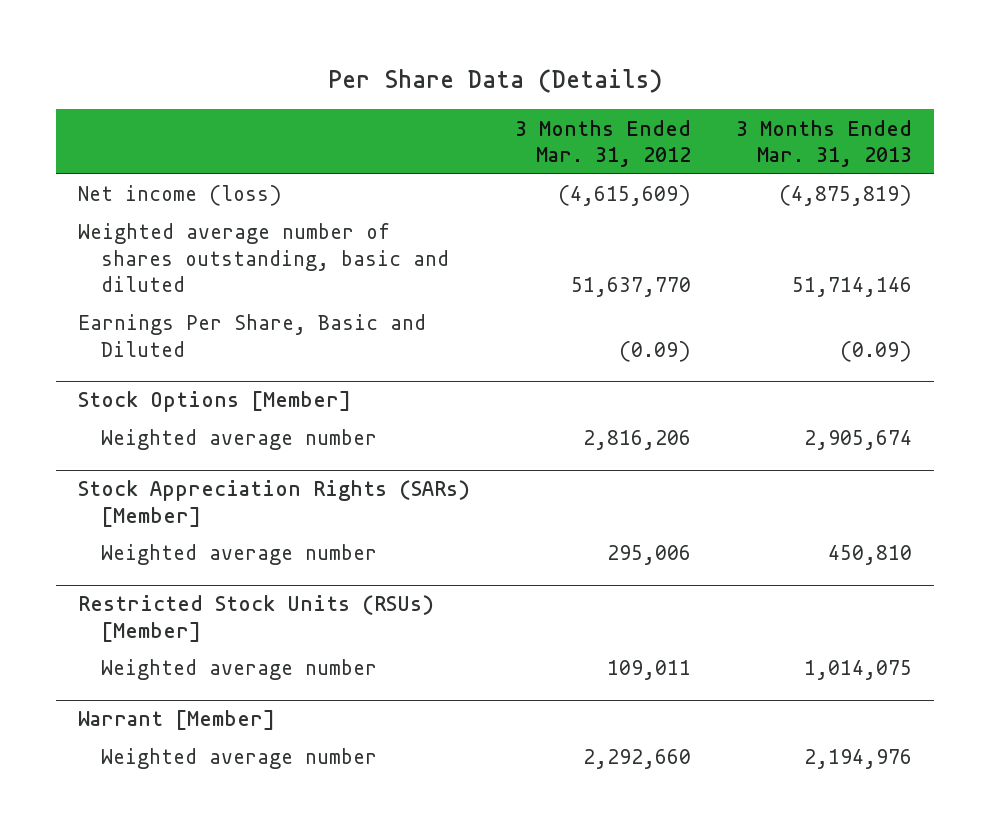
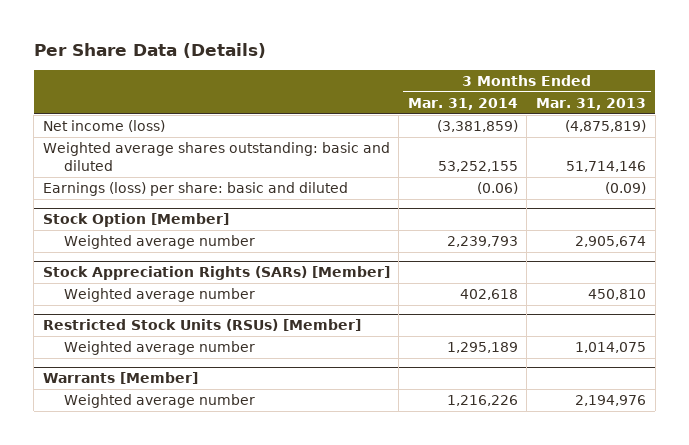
- | 3 Months Ended Mar. 31, 2012 | 3 Months Ended Mar. 31, 2013
+ | 3 Months Ended Mar. 31, 2014 | 3 Months Ended Mar. 31, 2013
- Weighted average number of shares outstanding, basic and diluted | 51,637,770 | 51,714,146
- Earnings Per Share, Basic and Diluted | (0.09) | (0.09)
- Stock Options [Member]
+ Weighted average shares outstanding: basic and diluted | 53,252,155 | 51,714,146
+ Earnings (loss) per share: basic and diluted | (0.06) | (0.09)
+ Stock Option [Member]
- Warrant [Member]
+ Warrants [Member]

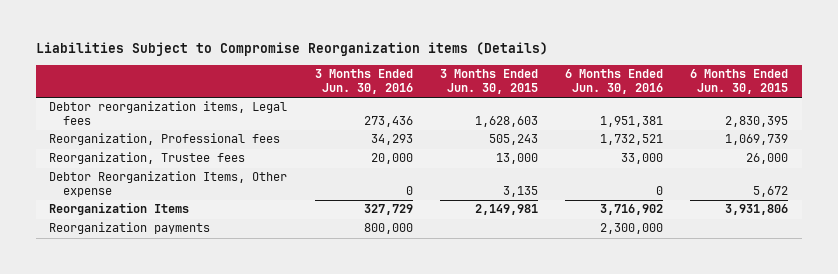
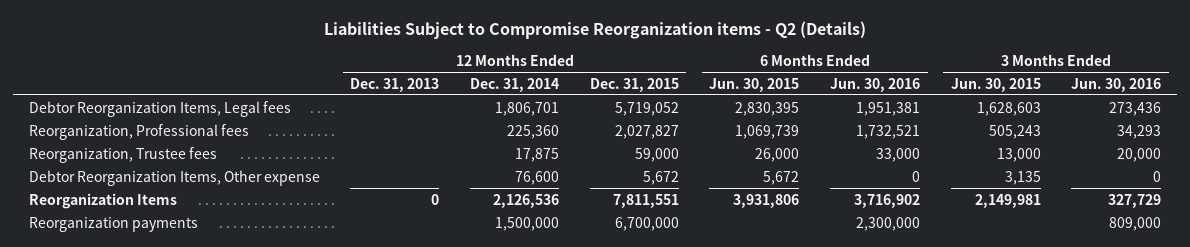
- Liabilities Subject to Compromise Reorganization items (Details)
+ Liabilities Subject to Compromise Reorganization items - Q2 (Details)
- | 3 Months Ended Jun. 30, 2016 | 3 Months Ended Jun. 30, 2015 | 6 Months Ended Jun. 30, 2016 | 6 Months Ended Jun. 30, 2015
+ | 12 Months Ended Dec. 31, 2013 | 12 Months Ended Dec. 31, 2014 | 12 Months Ended Dec. 31, 2015 | 6 Months Ended Jun. 30, 2015 | 6 Months Ended Jun. 30, 2016 | 3 Months Ended Jun. 30, 2015 | 3 Months Ended Jun. 30, 2016
- Debtor reorganization items, Legal fees | 273,436 | 1,628,603 | 1,951,381 | 2,830,395
+ Debtor Reorganization Items, Legal fees | | 1,806,701 | 5,719,052 | 2,830,395 | 1,951,381 | 1,628,603 | 273,436
- Reorganization payments | 800,000 | | 2,300,000 |
+ Reorganization payments | | 1,500,000 | 6,700,000 | | 2,300,000 | | 809,000

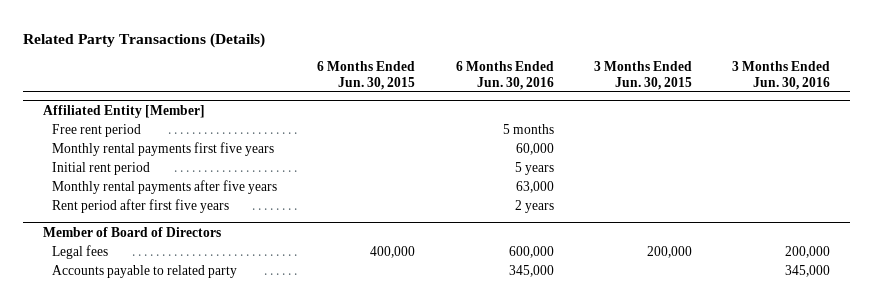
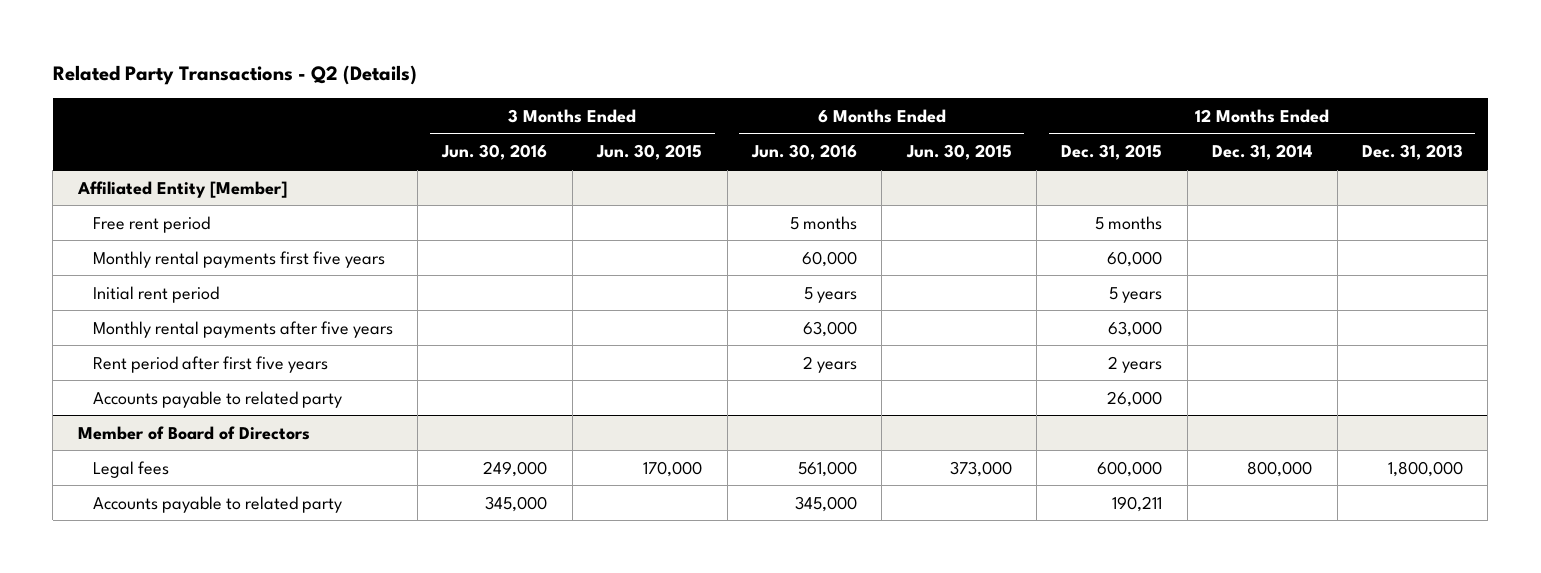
- Related Party Transactions (Details)
+ Related Party Transactions - Q2 (Details)
- | 6 Months Ended Jun. 30, 2015 | 6 Months Ended Jun. 30, 2016 | 3 Months Ended Jun. 30, 2015 | 3 Months Ended Jun. 30, 2016
+ | 3 Months Ended Jun. 30, 2016 | 3 Months Ended Jun. 30, 2015 | 6 Months Ended Jun. 30, 2016 | 6 Months Ended Jun. 30, 2015 | 12 Months Ended Dec. 31, 2015 | 12 Months Ended Dec. 31, 2014 | 12 Months Ended Dec. 31, 2013
@ Affiliated Entity [Member]
+ Accounts payable to related party | | | | | 26,000 | |
@ Member of Board of Directors
- Legal fees | 400,000 | 600,000 | 200,000 | 200,000
+ Legal fees | 249,000 | 170,000 | 561,000 | 373,000 | 600,000 | 800,000 | 1,800,000

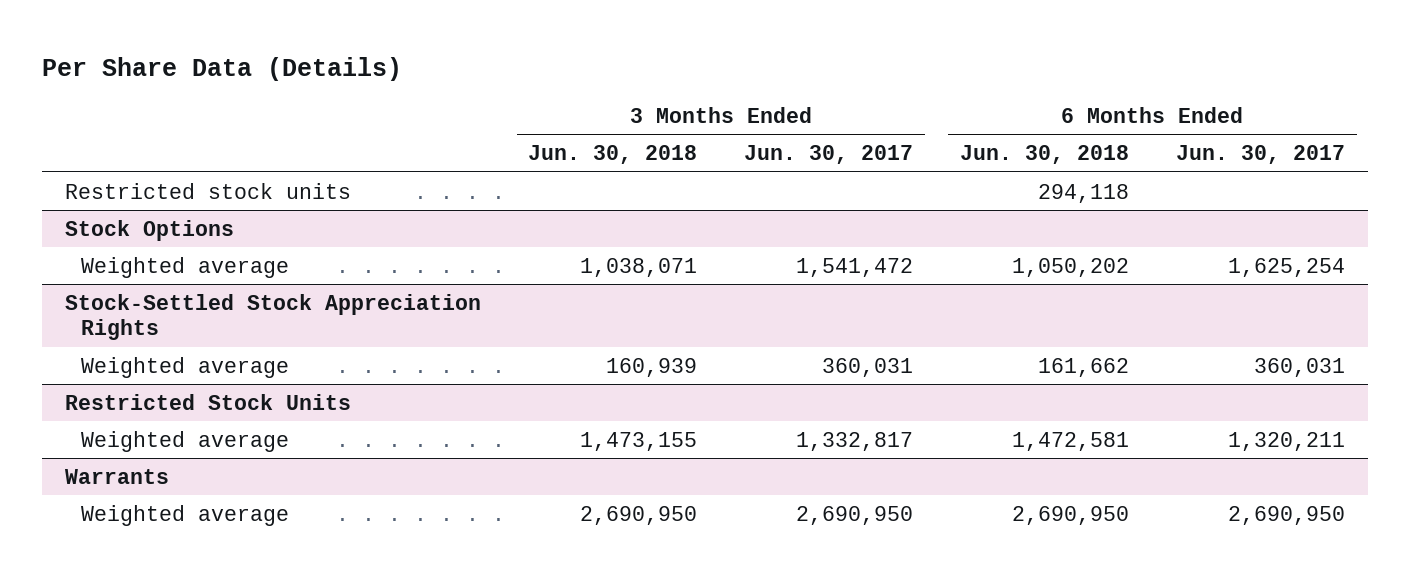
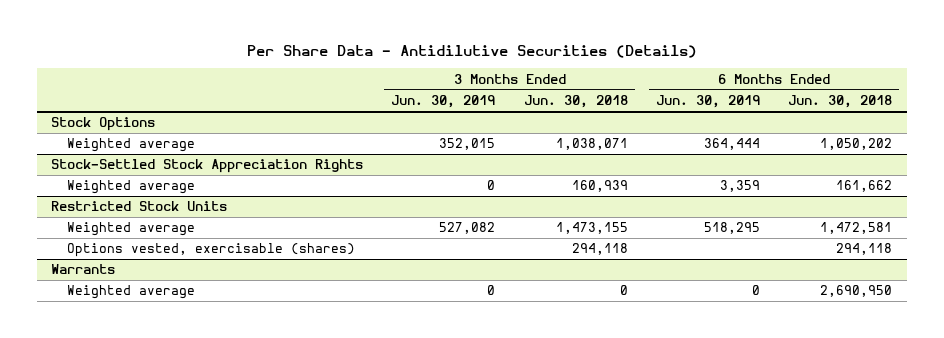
- Per Share Data (Details)
+ Per Share Data - Antidilutive Securities (Details)
- | 3 Months Ended Jun. 30, 2018 | 3 Months Ended Jun. 30, 2017 | 6 Months Ended Jun. 30, 2018 | 6 Months Ended Jun. 30, 2017
+ | 3 Months Ended Jun. 30, 2019 | 3 Months Ended Jun. 30, 2018 | 6 Months Ended Jun. 30, 2019 | 6 Months Ended Jun. 30, 2018
- Restricted stock units | | | 294,118 |
@ Restricted Stock Units
+ Options vested, exercisable (shares) | | 294,118 | | 294,118
@ Warrants
- Weighted average | 2,690,950 | 2,690,950 | 2,690,950 | 2,690,950
+ Weighted average | 0 | 0 | 0 | 2,690,950

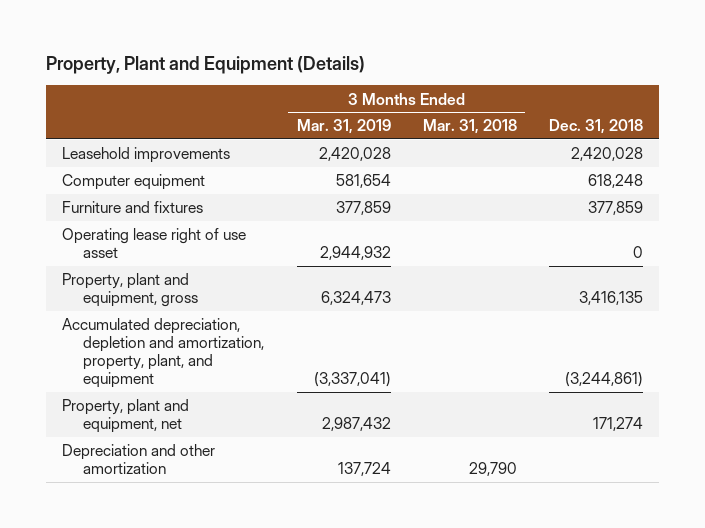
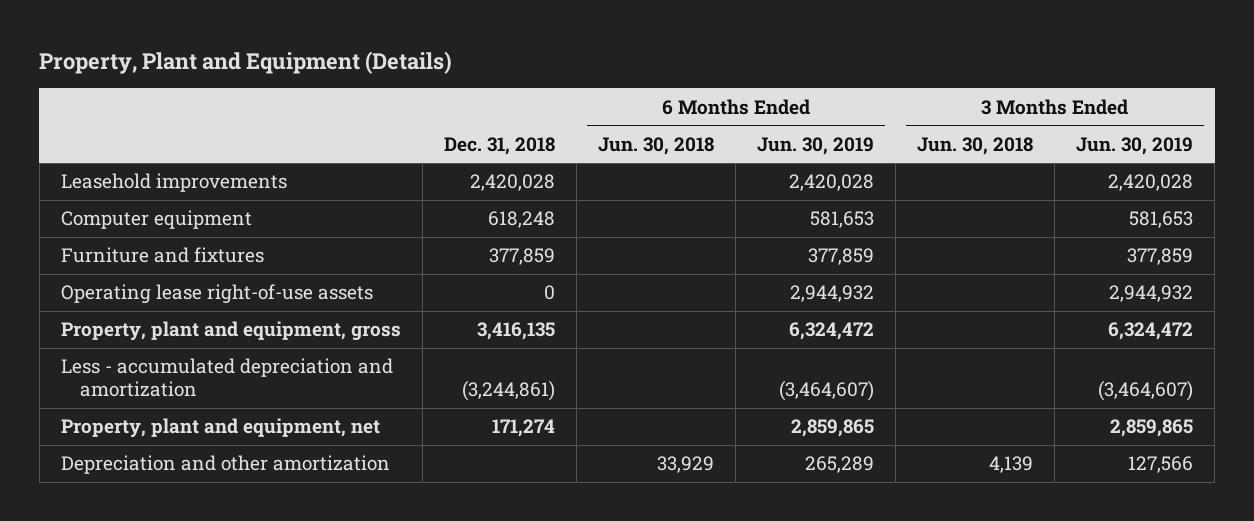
- | 3 Months Ended Mar. 31, 2019 | 3 Months Ended Mar. 31, 2018 | Dec. 31, 2018
+ | Dec. 31, 2018 | 6 Months Ended Jun. 30, 2018 | 6 Months Ended Jun. 30, 2019 | 3 Months Ended Jun. 30, 2018 | 3 Months Ended Jun. 30, 2019
- Operating lease right of use asset | 2,944,932 | | 0
+ Operating lease right-of-use assets | 0 | | 2,944,932 | | 2,944,932
- Accumulated depreciation, depletion and amortization, property, plant, and equipment | (3,337,041) | | (3,244,861)
+ Less - accumulated depreciation and amortization | (3,244,861) | | (3,464,607) | | (3,464,607)

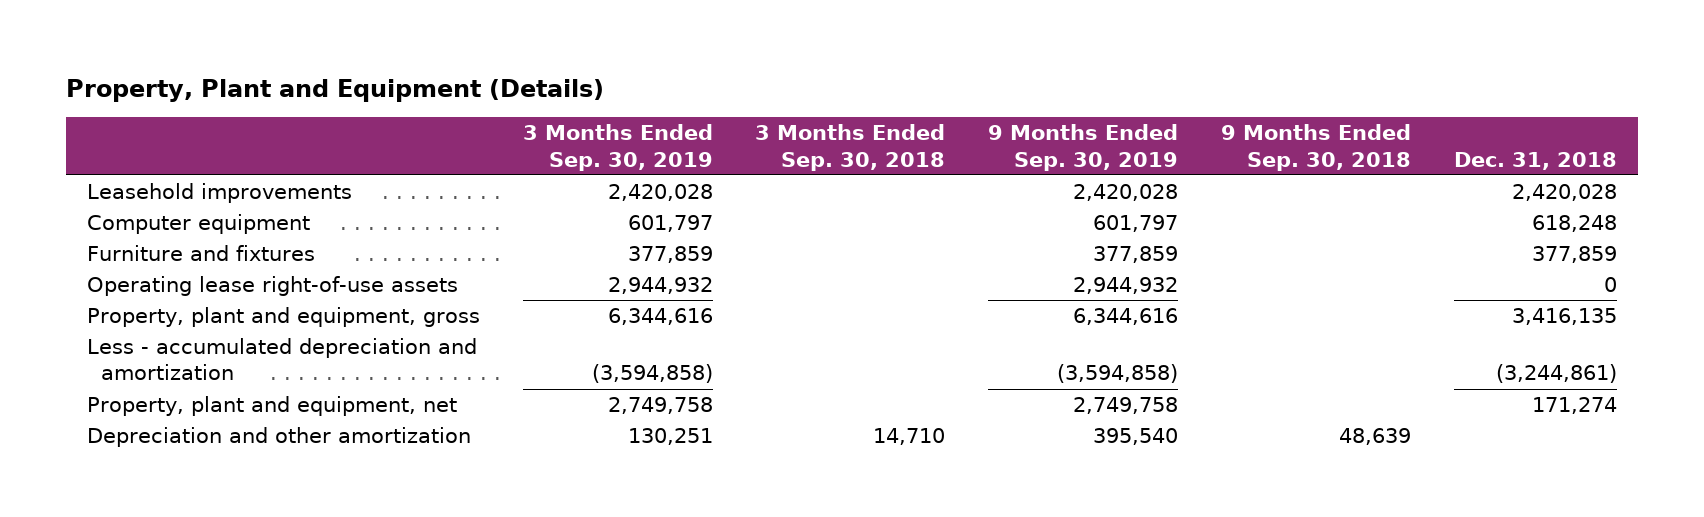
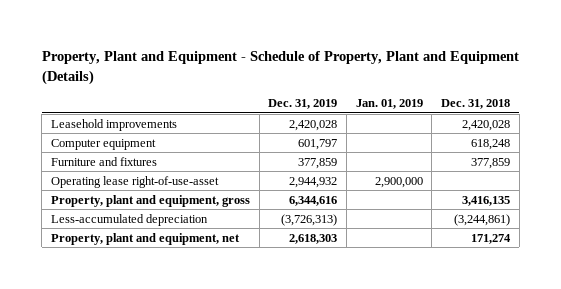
- Property, Plant and Equipment (Details)
+ Property, Plant and Equipment - Schedule of Property, Plant and Equipment (Details)
- | 3 Months Ended Sep. 30, 2019 | 3 Months Ended Sep. 30, 2018 | 9 Months Ended Sep. 30, 2019 | 9 Months Ended Sep. 30, 2018 | Dec. 31, 2018
+ | Dec. 31, 2019 | Jan. 01, 2019 | Dec. 31, 2018
- Operating lease right-of-use assets | 2,944,932 | | 2,944,932 | | 0
+ Operating lease right-of-use-asset | 2,944,932 | 2,900,000 |
- Less - accumulated depreciation and amortization | (3,594,858) | | (3,594,858) | | (3,244,861)
+ Less-accumulated depreciation | (3,726,313) | | (3,244,861)
- Depreciation and other amortization | 130,251 | 14,710 | 395,540 | 48,639 |

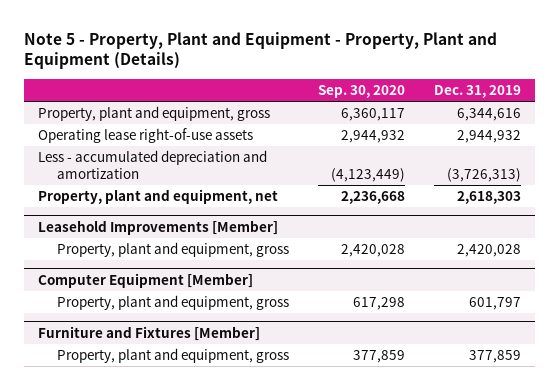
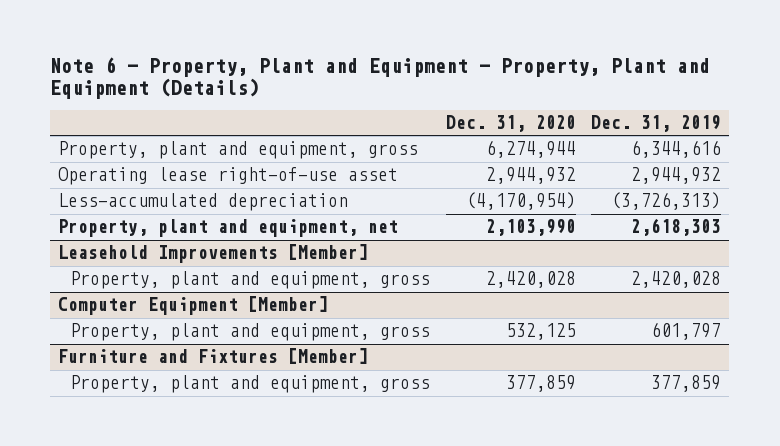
- Note 5 - Property, Plant and Equipment - Property, Plant and Equipment (Details)
+ Note 6 - Property, Plant and Equipment - Property, Plant and Equipment (Details)
- | Sep. 30, 2020 | Dec. 31, 2019
+ | Dec. 31, 2020 | Dec. 31, 2019
- Operating lease right-of-use assets | 2,944,932 | 2,944,932
- Less - accumulated depreciation and amortization | (4,123,449) | (3,726,313)
+ Operating lease right-of-use asset | 2,944,932 | 2,944,932
+ Less-accumulated depreciation | (4,170,954) | (3,726,313)

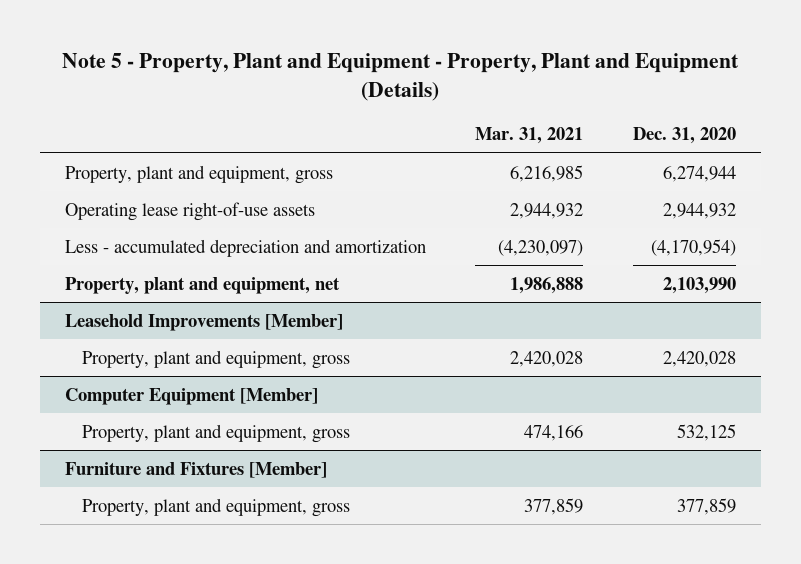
- Note 6 - Property, Plant and Equipment - Property, Plant and Equipment (Details)
+ Note 5 - Property, Plant and Equipment - Property, Plant and Equipment (Details)
- | Dec. 31, 2020 | Dec. 31, 2019
+ | Mar. 31, 2021 | Dec. 31, 2020
- Operating lease right-of-use asset | 2,944,932 | 2,944,932
- Less-accumulated depreciation | (4,170,954) | (3,726,313)
+ Operating lease right-of-use assets | 2,944,932 | 2,944,932
+ Less - accumulated depreciation and amortization | (4,230,097) | (4,170,954)

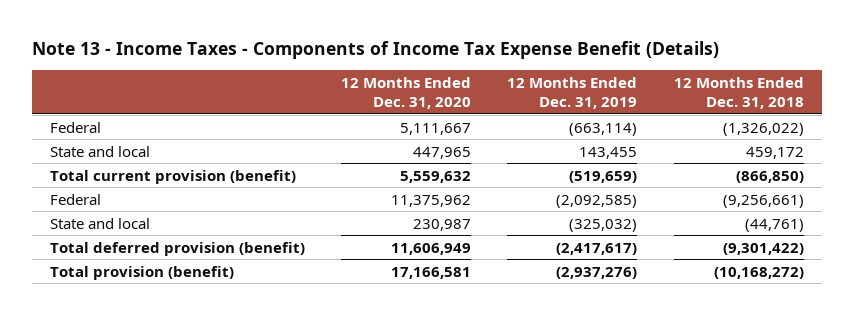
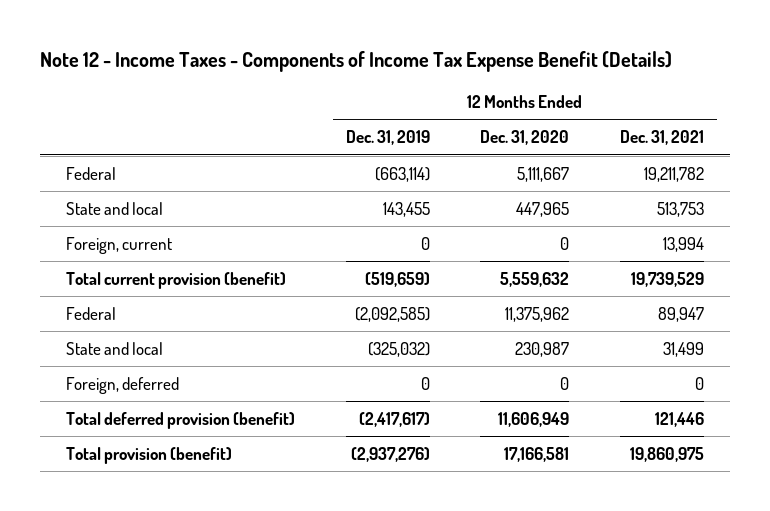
- Note 13 - Income Taxes - Components of Income Tax Expense Benefit (Details)
+ Note 12 - Income Taxes - Components of Income Tax Expense Benefit (Details)
- | 12 Months Ended Dec. 31, 2020 | 12 Months Ended Dec. 31, 2019 | 12 Months Ended Dec. 31, 2018
+ | 12 Months Ended Dec. 31, 2019 | 12 Months Ended Dec. 31, 2020 | 12 Months Ended Dec. 31, 2021
+ Foreign, current | 0 | 0 | 13,994
+ Foreign, deferred | 0 | 0 | 0

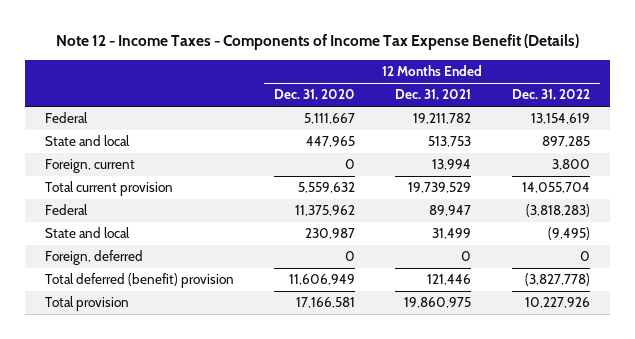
- | 12 Months Ended Dec. 31, 2019 | 12 Months Ended Dec. 31, 2020 | 12 Months Ended Dec. 31, 2021
+ | 12 Months Ended Dec. 31, 2020 | 12 Months Ended Dec. 31, 2021 | 12 Months Ended Dec. 31, 2022
- Total current provision (benefit) | (519,659) | 5,559,632 | 19,739,529
+ Total current provision | 5,559,632 | 19,739,529 | 14,055,704
- Total deferred provision (benefit) | (2,417,617) | 11,606,949 | 121,446
- Total provision (benefit) | (2,937,276) | 17,166,581 | 19,860,975
+ Total deferred (benefit) provision | 11,606,949 | 121,446 | (3,827,778)
+ Total provision | 17,166,581 | 19,860,975 | 10,227,926

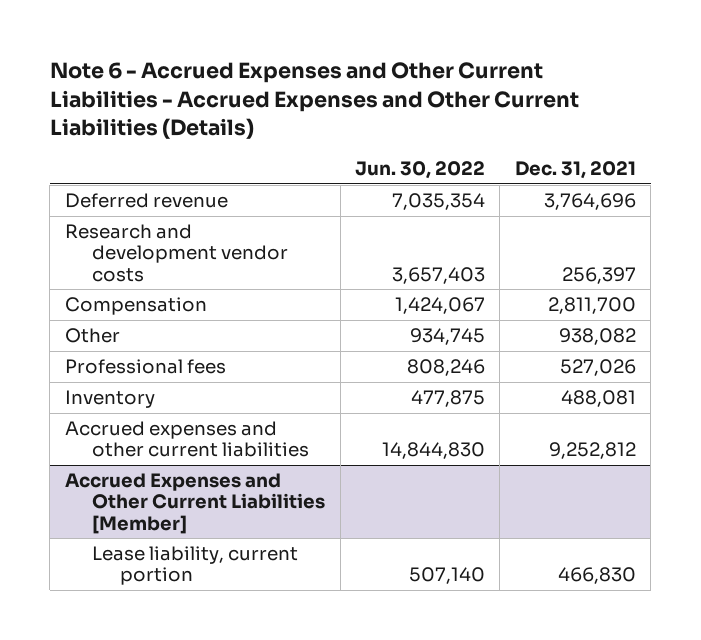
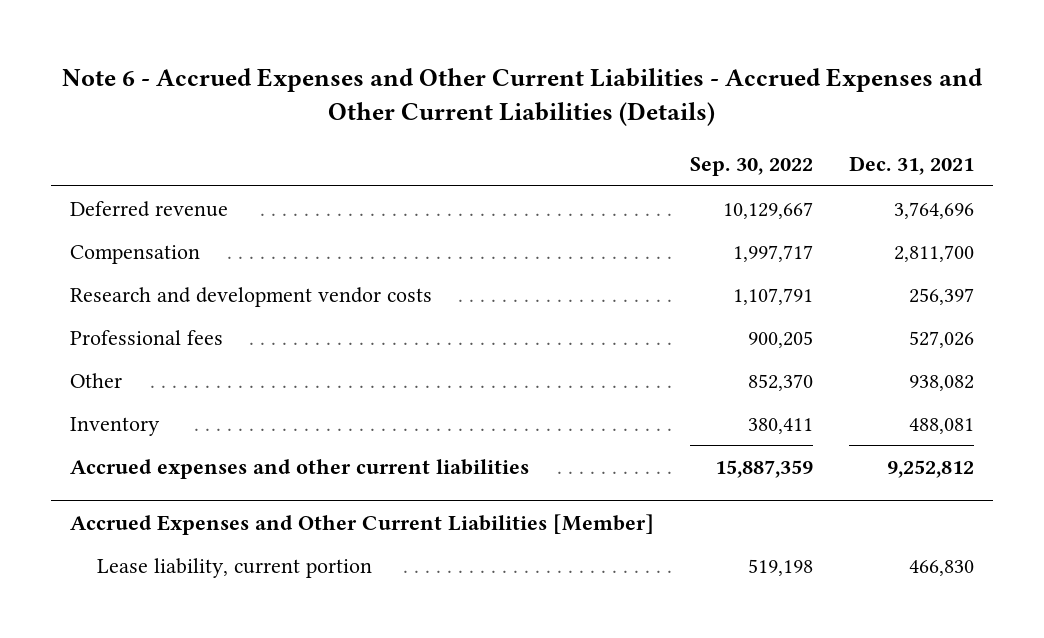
- | Jun. 30, 2022 | Dec. 31, 2021
+ | Sep. 30, 2022 | Dec. 31, 2021
moved down: Research and development vendor costs | 1,107,791 | 256,397
moved down: Other | 852,370 | 938,082

